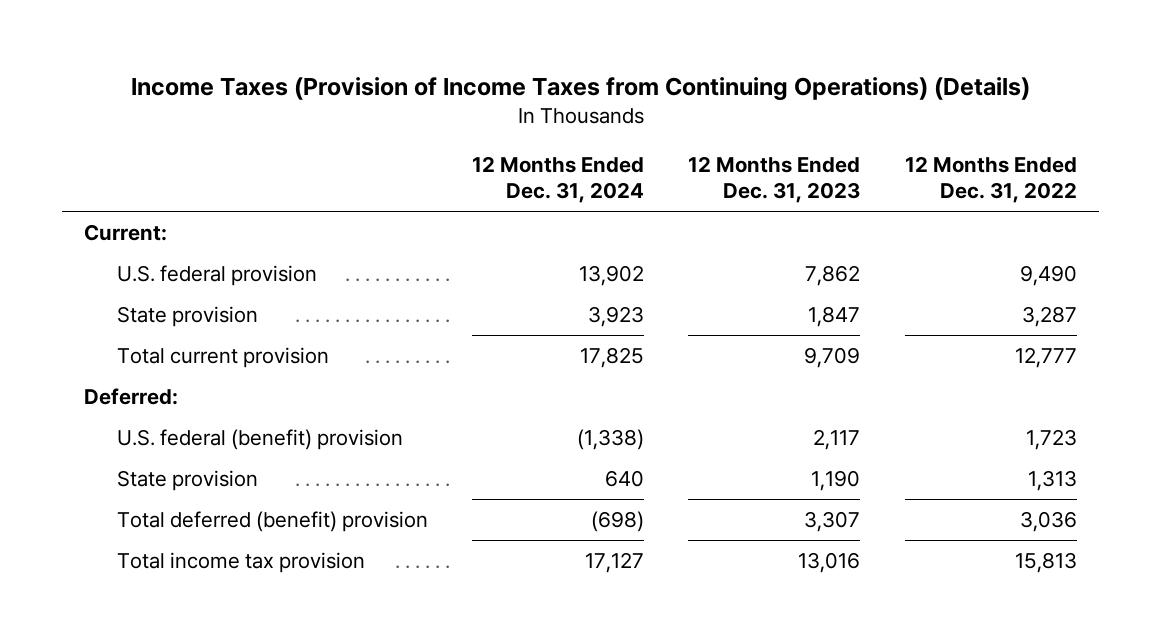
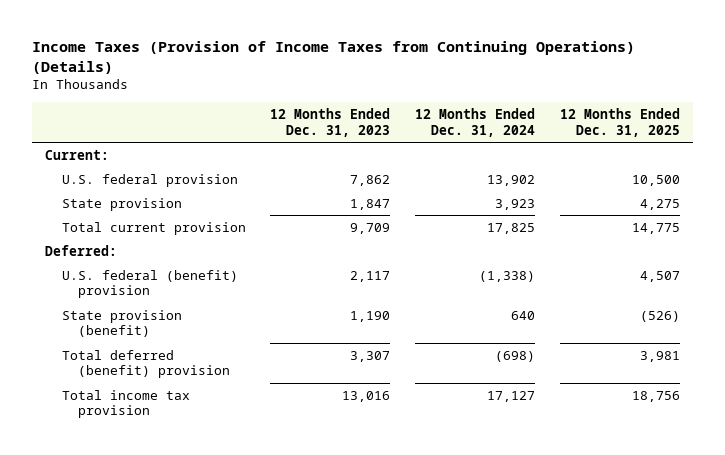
- | 12 Months Ended Dec. 31, 2024 | 12 Months Ended Dec. 31, 2023 | 12 Months Ended Dec. 31, 2022
+ | 12 Months Ended Dec. 31, 2023 | 12 Months Ended Dec. 31, 2024 | 12 Months Ended Dec. 31, 2025
- State provision | 640 | 1,190 | 1,313
+ State provision (benefit) | 1,190 | 640 | (526)

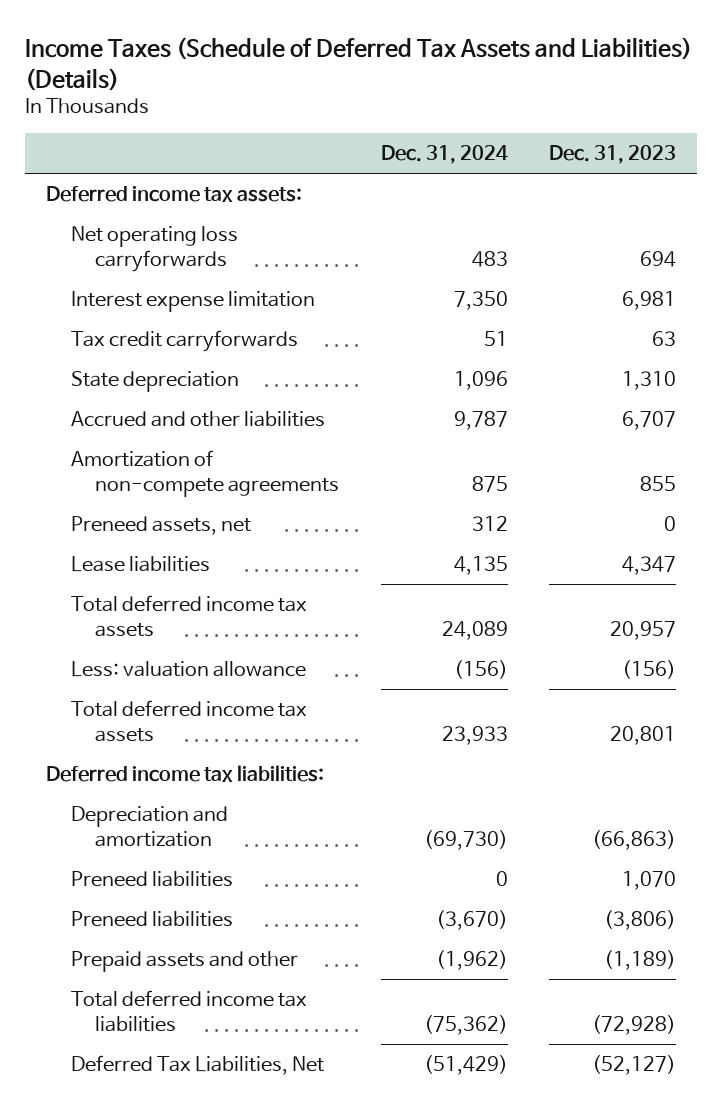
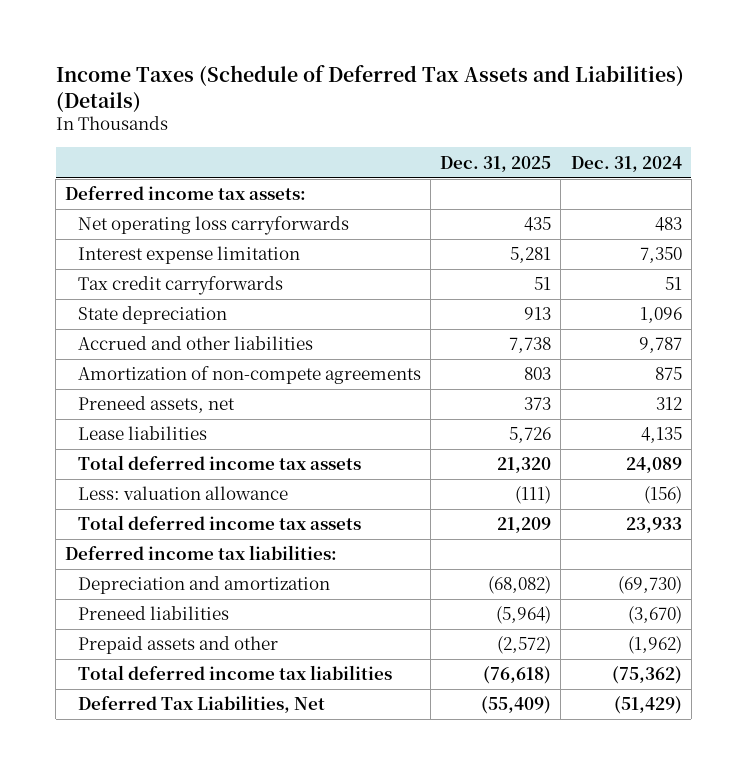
- | Dec. 31, 2024 | Dec. 31, 2023
+ | Dec. 31, 2025 | Dec. 31, 2024
- Preneed liabilities | 0 | 1,070

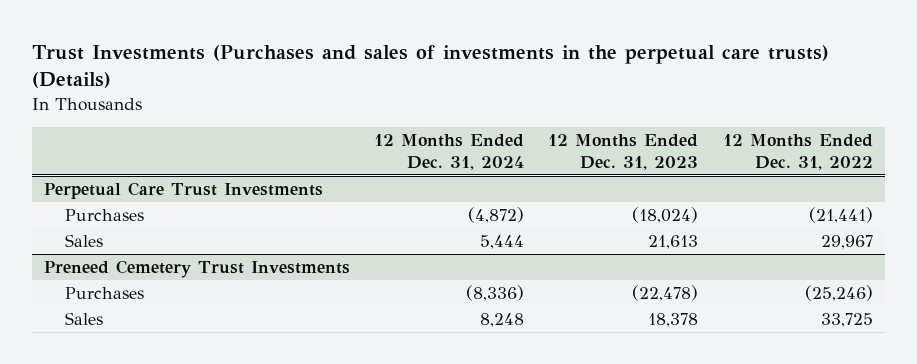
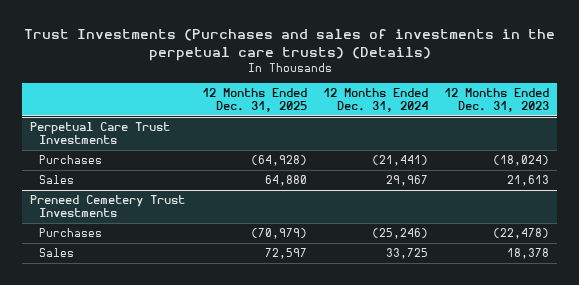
- | 12 Months Ended Dec. 31, 2024 | 12 Months Ended Dec. 31, 2023 | 12 Months Ended Dec. 31, 2022
+ | 12 Months Ended Dec. 31, 2025 | 12 Months Ended Dec. 31, 2024 | 12 Months Ended Dec. 31, 2023
@ Perpetual Care Trust Investments
- Purchases | (4,872) | (18,024) | (21,441)
- Sales | 5,444 | 21,613 | 29,967
+ Purchases | (64,928) | (21,441) | (18,024)
+ Sales | 64,880 | 29,967 | 21,613
@ Preneed Cemetery Trust Investments
- Purchases | (8,336) | (22,478) | (25,246)
- Sales | 8,248 | 18,378 | 33,725
+ Purchases | (70,979) | (25,246) | (22,478)
+ Sales | 72,597 | 33,725 | 18,378

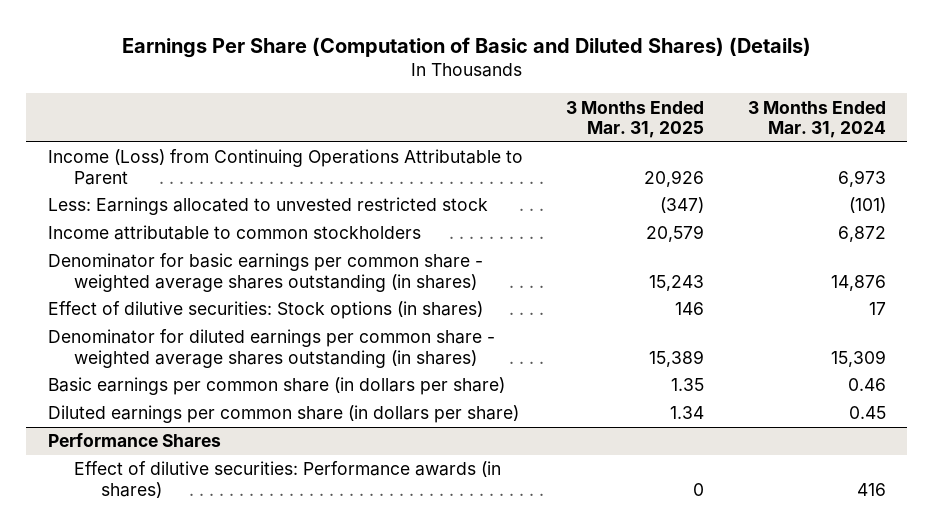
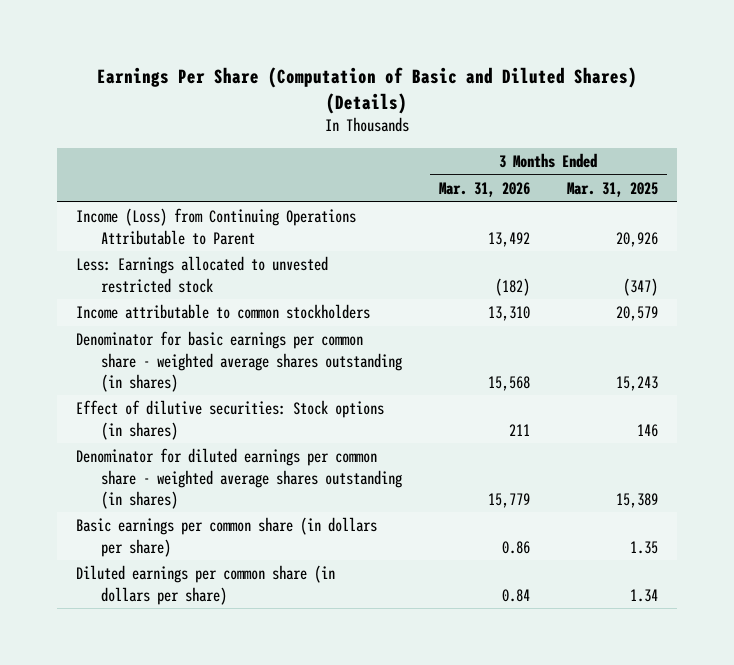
- | 3 Months Ended Mar. 31, 2025 | 3 Months Ended Mar. 31, 2024
+ | 3 Months Ended Mar. 31, 2026 | 3 Months Ended Mar. 31, 2025
- Performance Shares
- Effect of dilutive securities: Performance awards (in shares) | 0 | 416

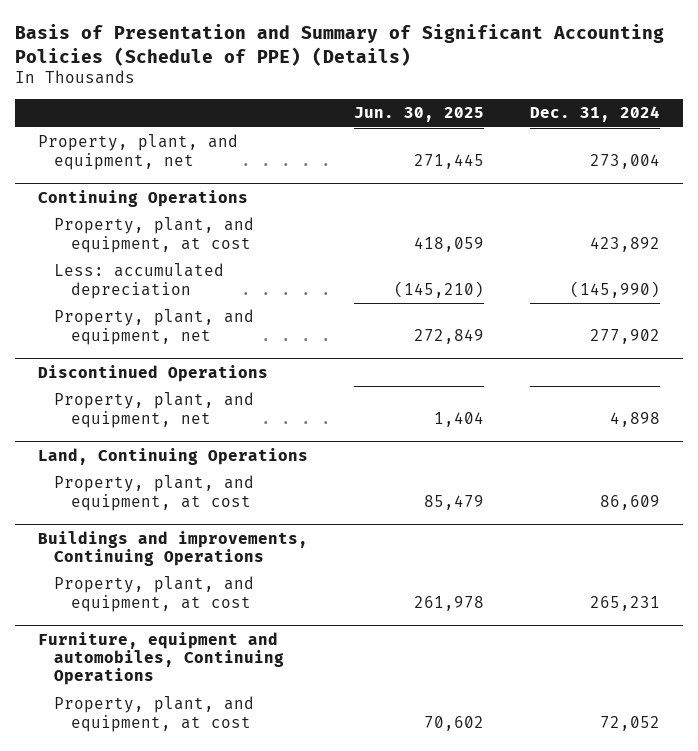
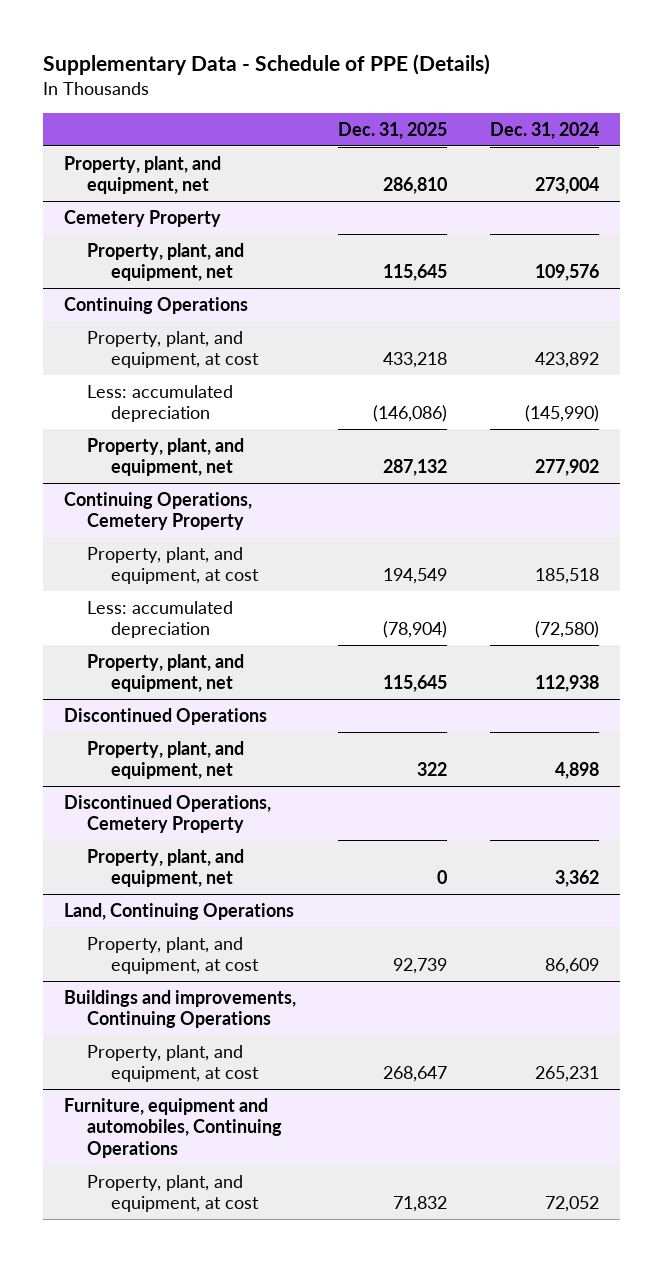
- Basis of Presentation and Summary of Significant Accounting Policies (Schedule of PPE) (Details)
+ Supplementary Data - Schedule of PPE (Details)
- | Jun. 30, 2025 | Dec. 31, 2024
+ | Dec. 31, 2025 | Dec. 31, 2024
+ Cemetery Property
+ Property, plant, and equipment, net | 115,645 | 109,576
+ Continuing Operations, Cemetery Property
+ Property, plant, and equipment, at cost | 194,549 | 185,518
+ Less: accumulated depreciation | (78,904) | (72,580)
+ Property, plant, and equipment, net | 115,645 | 112,938
+ Discontinued Operations, Cemetery Property
+ Property, plant, and equipment, net | 0 | 3,362

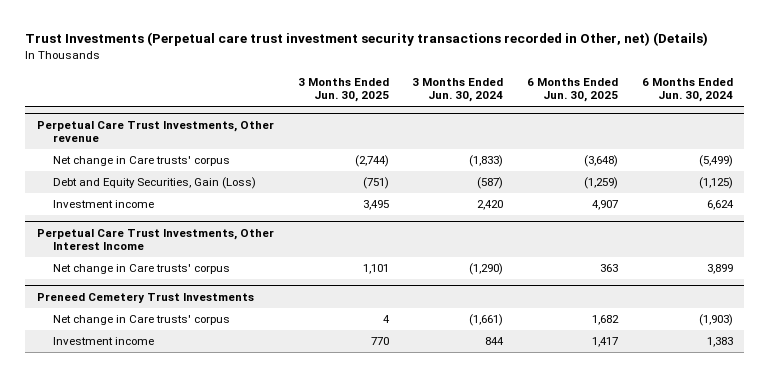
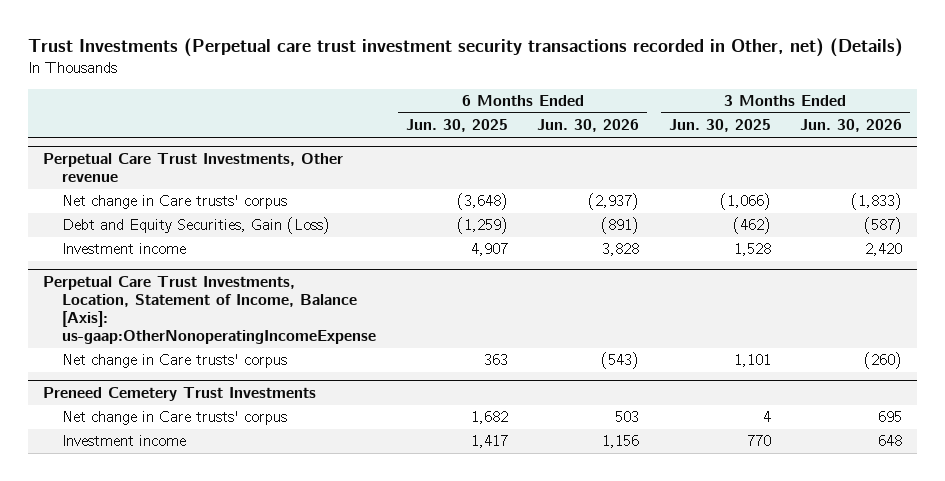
- | 3 Months Ended Jun. 30, 2025 | 3 Months Ended Jun. 30, 2024 | 6 Months Ended Jun. 30, 2025 | 6 Months Ended Jun. 30, 2024
+ | 6 Months Ended Jun. 30, 2025 | 6 Months Ended Jun. 30, 2026 | 3 Months Ended Jun. 30, 2025 | 3 Months Ended Jun. 30, 2026
@ Perpetual Care Trust Investments, Other revenue
- Net change in Care trusts' corpus | (2,744) | (1,833) | (3,648) | (5,499)
- Debt and Equity Securities, Gain (Loss) | (751) | (587) | (1,259) | (1,125)
- Investment income | 3,495 | 2,420 | 4,907 | 6,624
- Perpetual Care Trust Investments, Other Interest Income
@ Perpetual Care Trust Investments, Other revenue
+ Net change in Care trusts' corpus | (3,648) | (2,937) | (1,066) | (1,833)
+ Debt and Equity Securities, Gain (Loss) | (1,259) | (891) | (462) | (587)
+ Investment income | 4,907 | 3,828 | 1,528 | 2,420
+ Perpetual Care Trust Investments, Location, Statement of Income, Balance [Axis]: us-gaap:OtherNonoperatingIncomeExpense

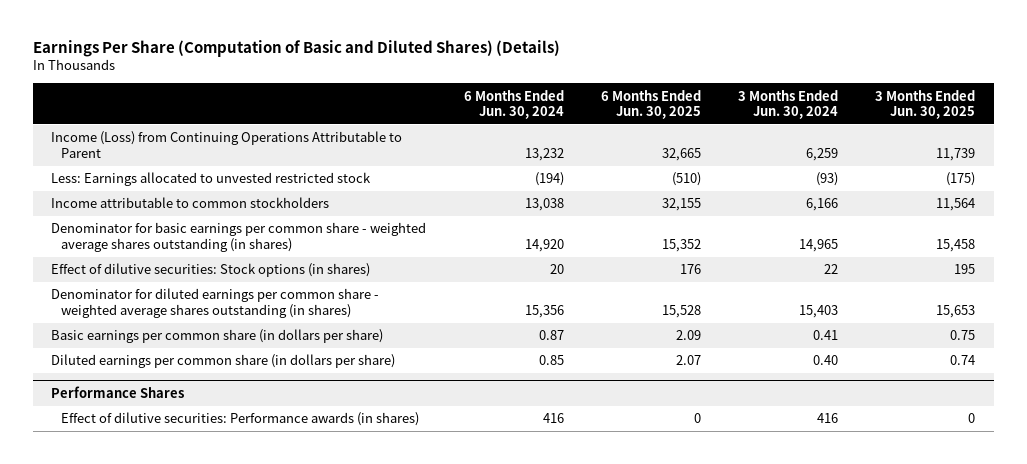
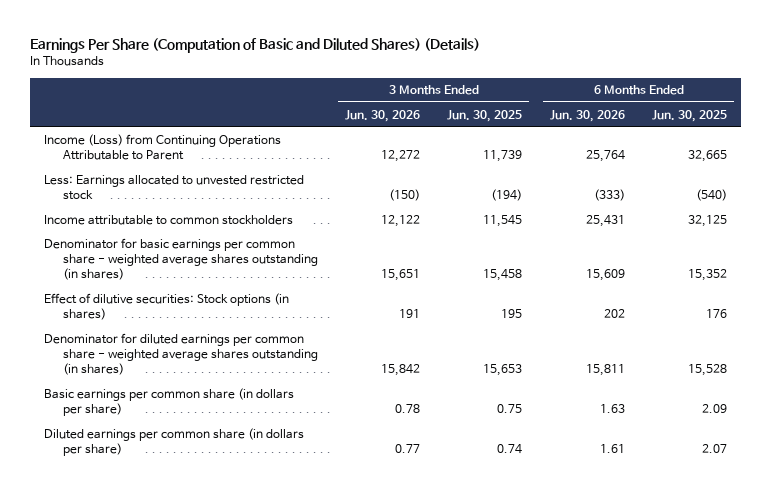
- | 6 Months Ended Jun. 30, 2024 | 6 Months Ended Jun. 30, 2025 | 3 Months Ended Jun. 30, 2024 | 3 Months Ended Jun. 30, 2025
+ | 3 Months Ended Jun. 30, 2026 | 3 Months Ended Jun. 30, 2025 | 6 Months Ended Jun. 30, 2026 | 6 Months Ended Jun. 30, 2025
- Less: Earnings allocated to unvested restricted stock | (194) | (510) | (93) | (175)
- Income attributable to common stockholders | 13,038 | 32,155 | 6,166 | 11,564
+ Less: Earnings allocated to unvested restricted stock | (150) | (194) | (333) | (540)
+ Income attributable to common stockholders | 12,122 | 11,545 | 25,431 | 32,125
- Performance Shares
- Effect of dilutive securities: Performance awards (in shares) | 416 | 0 | 416 | 0

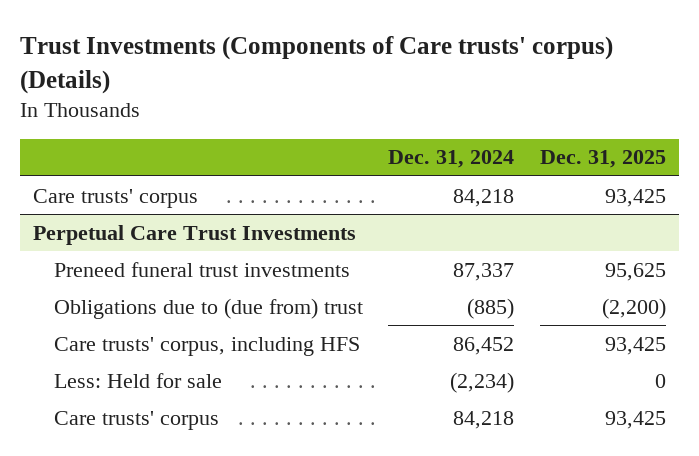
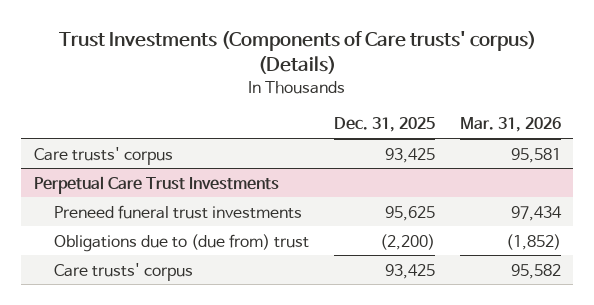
- | Dec. 31, 2024 | Dec. 31, 2025
+ | Dec. 31, 2025 | Mar. 31, 2026
@ Perpetual Care Trust Investments
- Care trusts' corpus, including HFS | 86,452 | 93,425
- Less: Held for sale | (2,234) | 0

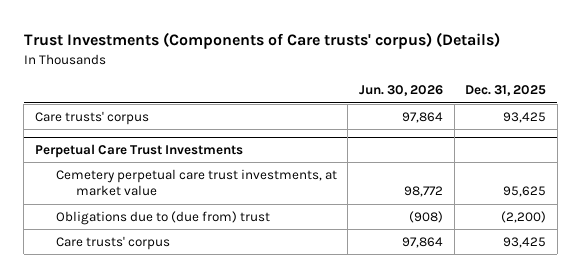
- | Dec. 31, 2025 | Mar. 31, 2026
+ | Jun. 30, 2026 | Dec. 31, 2025
@ Perpetual Care Trust Investments
- Preneed funeral trust investments | 95,625 | 97,434
+ Cemetery perpetual care trust investments, at market value | 98,772 | 95,625

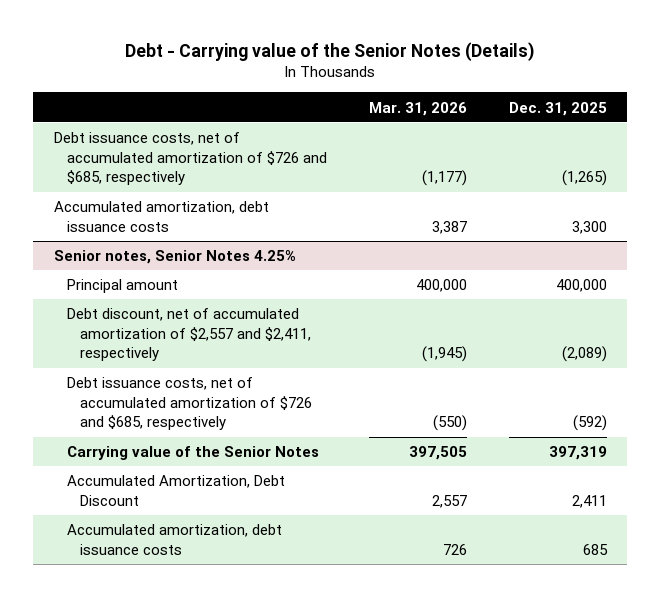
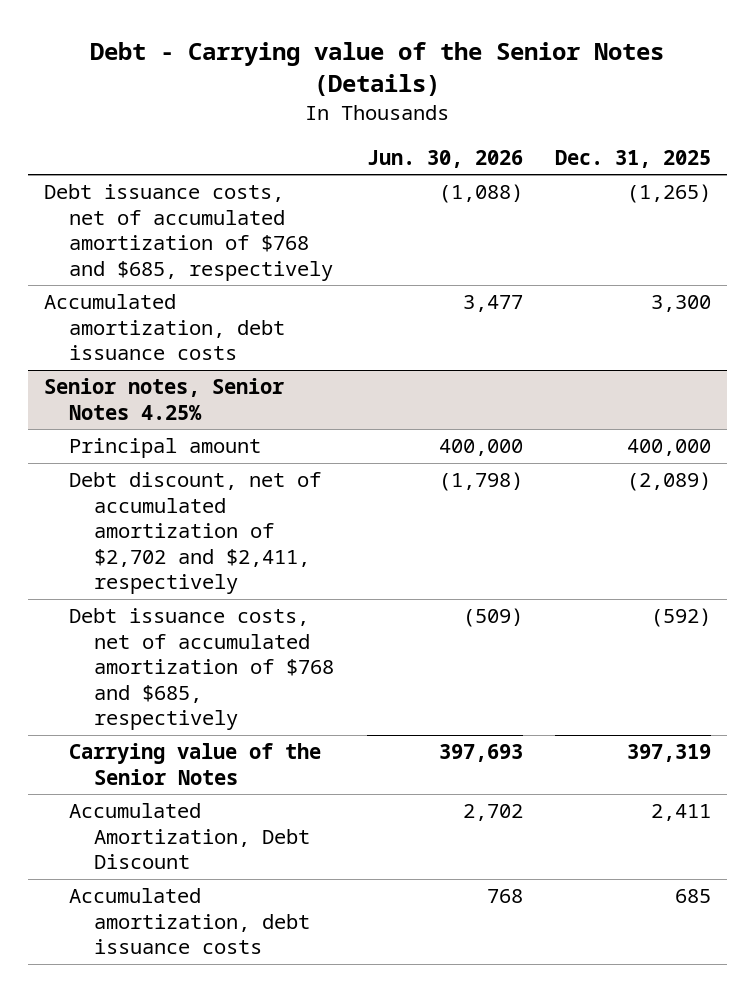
- | Mar. 31, 2026 | Dec. 31, 2025
+ | Jun. 30, 2026 | Dec. 31, 2025
- Debt issuance costs, net of accumulated amortization of $726 and $685, respectively | (1,177) | (1,265)
+ Debt issuance costs, net of accumulated amortization of $768 and $685, respectively | (1,088) | (1,265)
@ Senior notes, Senior Notes 4.25%
- Debt discount, net of accumulated amortization of $2,557 and $2,411, respectively | (1,945) | (2,089)
- Debt issuance costs, net of accumulated amortization of $726 and $685, respectively | (550) | (592)
+ Debt discount, net of accumulated amortization of $2,702 and $2,411, respectively | (1,798) | (2,089)
+ Debt issuance costs, net of accumulated amortization of $768 and $685, respectively | (509) | (592)

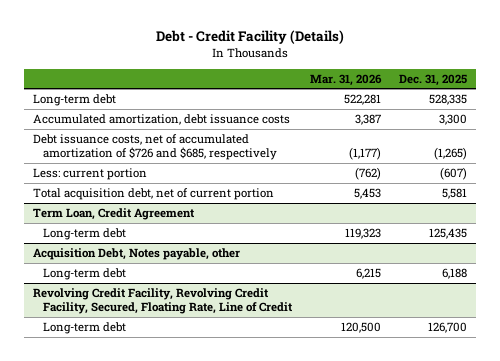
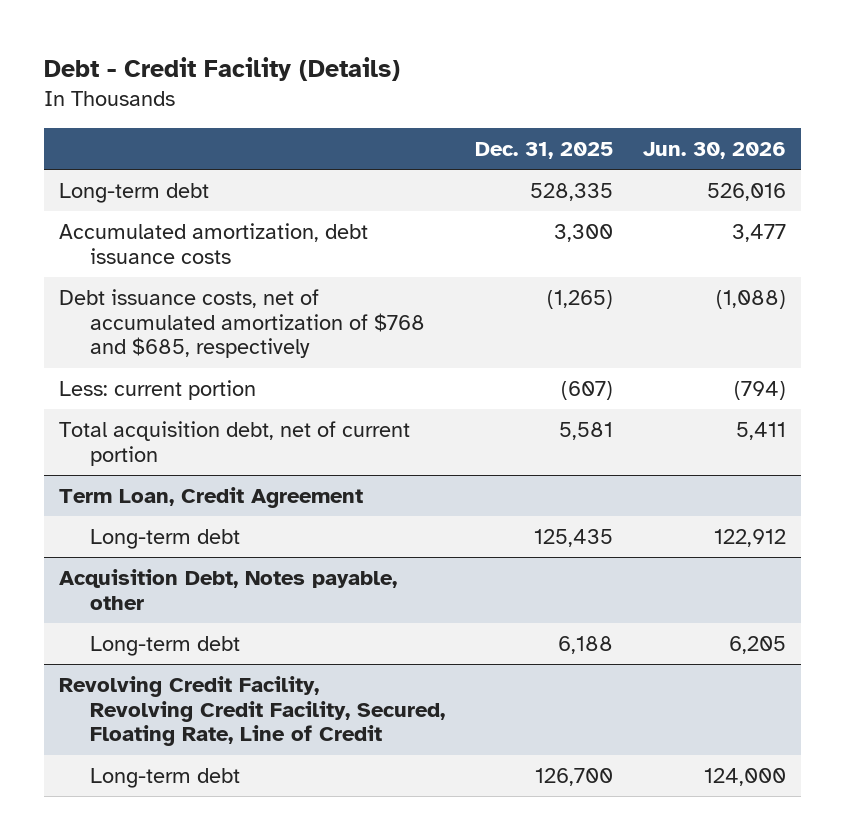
- | Mar. 31, 2026 | Dec. 31, 2025
+ | Dec. 31, 2025 | Jun. 30, 2026
- Debt issuance costs, net of accumulated amortization of $726 and $685, respectively | (1,177) | (1,265)
+ Debt issuance costs, net of accumulated amortization of $768 and $685, respectively | (1,265) | (1,088)

